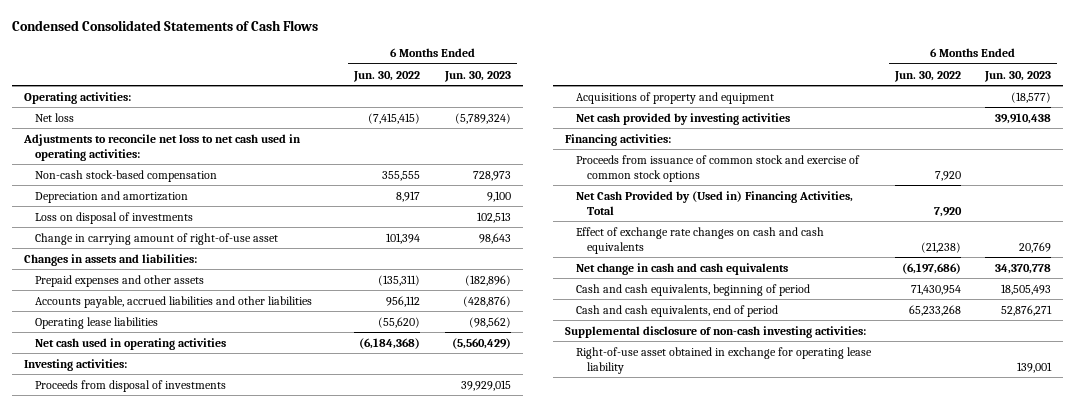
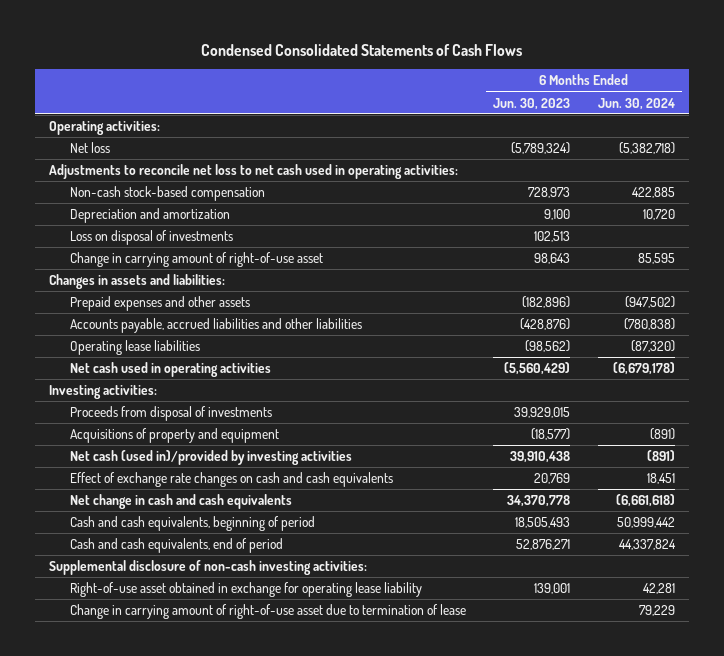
- | 6 Months Ended Jun. 30, 2022 | 6 Months Ended Jun. 30, 2023
+ | 6 Months Ended Jun. 30, 2023 | 6 Months Ended Jun. 30, 2024
- Net cash provided by investing activities | | 39,910,438
- Financing activities:
- Proceeds from issuance of common stock and exercise of common stock options | 7,920 |
- Net Cash Provided by (Used in) Financing Activities, Total | 7,920 |
+ Net cash (used in)/provided by investing activities | 39,910,438 | (891)
+ Change in carrying amount of right-of-use asset due to termination of lease | | 79,229

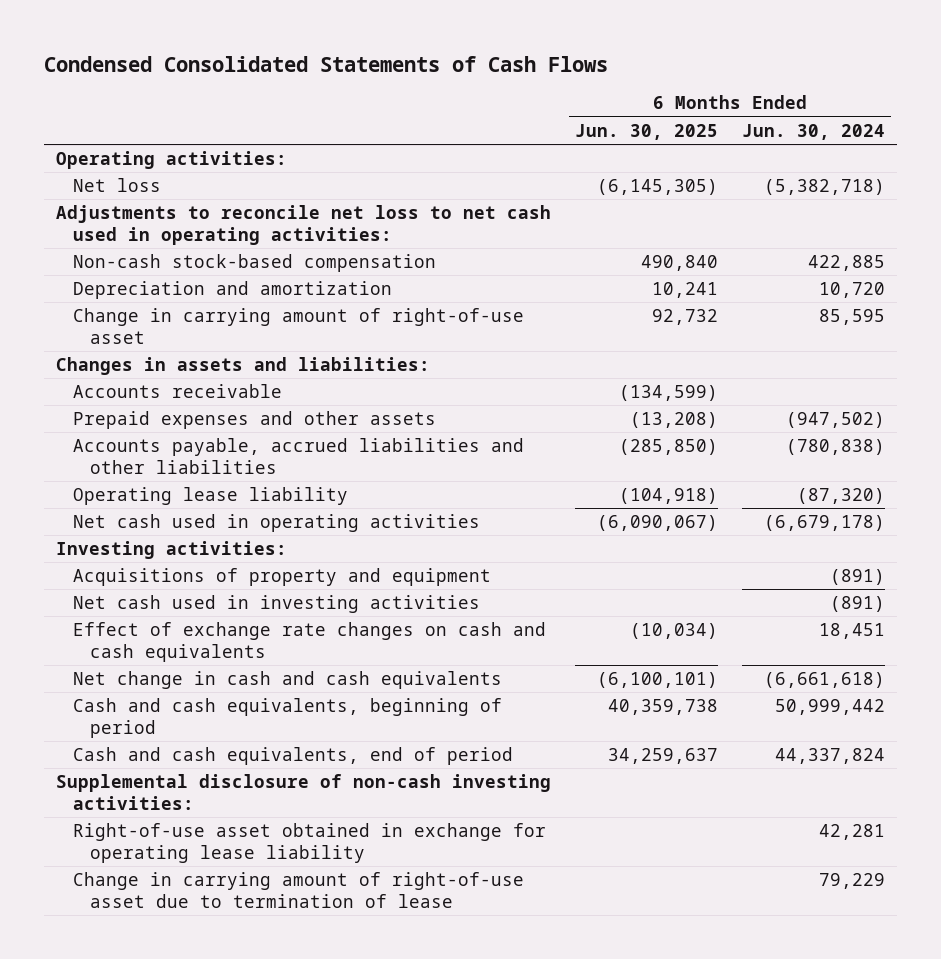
- | 6 Months Ended Jun. 30, 2023 | 6 Months Ended Jun. 30, 2024
+ | 6 Months Ended Jun. 30, 2025 | 6 Months Ended Jun. 30, 2024
- Loss on disposal of investments | 102,513 |
+ Accounts receivable | (134,599) |
- Operating lease liabilities | (98,562) | (87,320)
+ Operating lease liability | (104,918) | (87,320)
- Proceeds from disposal of investments | 39,929,015 |
- Net cash (used in)/provided by investing activities | 39,910,438 | (891)
+ Net cash used in investing activities | | (891)

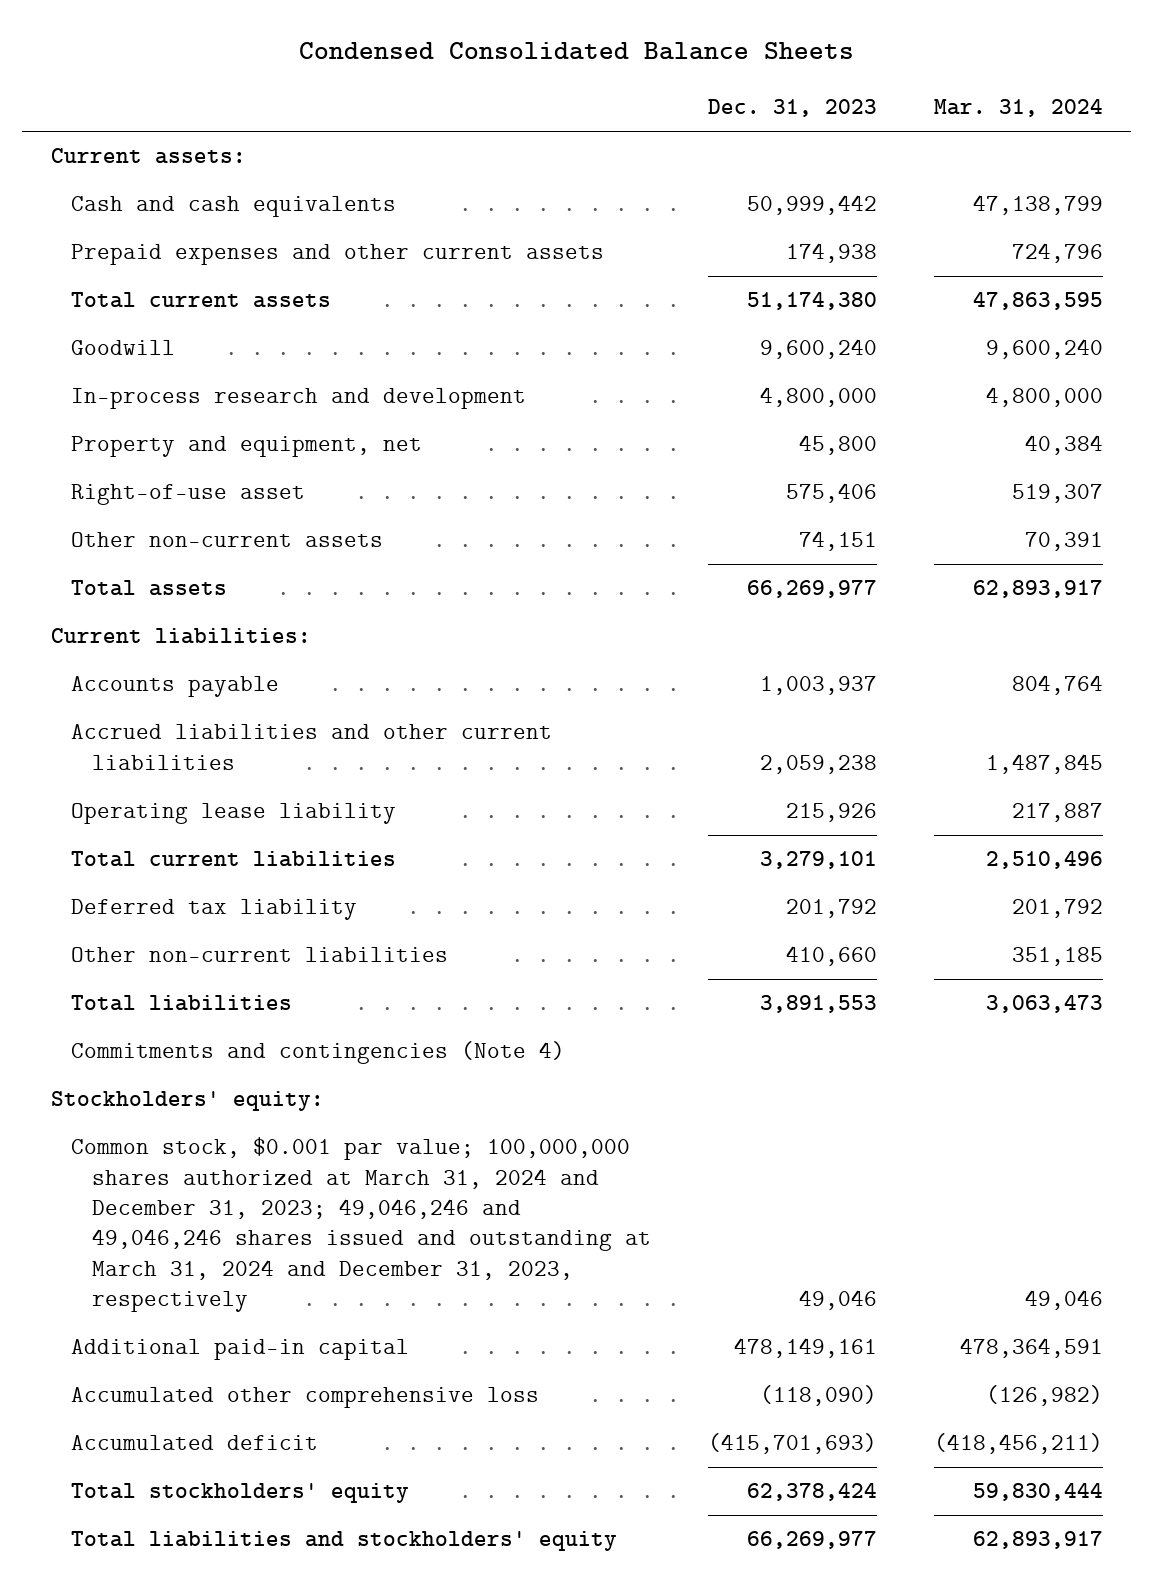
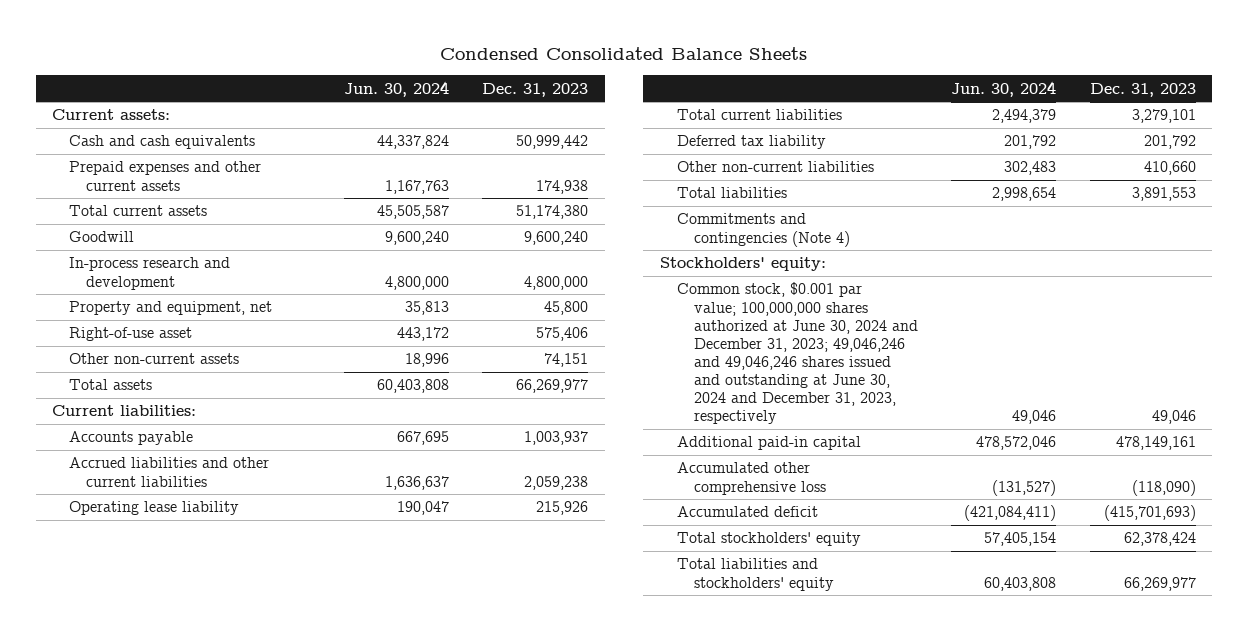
- | Dec. 31, 2023 | Mar. 31, 2024
+ | Jun. 30, 2024 | Dec. 31, 2023
- Common stock, $0.001 par value; 100,000,000 shares authorized at March 31, 2024 and December 31, 2023; 49,046,246 and 49,046,246 shares issued and outstanding at March 31, 2024 and December 31, 2023, respectively | 49,046 | 49,046
+ Common stock, $0.001 par value; 100,000,000 shares authorized at June 30, 2024 and December 31, 2023; 49,046,246 and 49,046,246 shares issued and outstanding at June 30, 2024 and December 31, 2023, respectively | 49,046 | 49,046

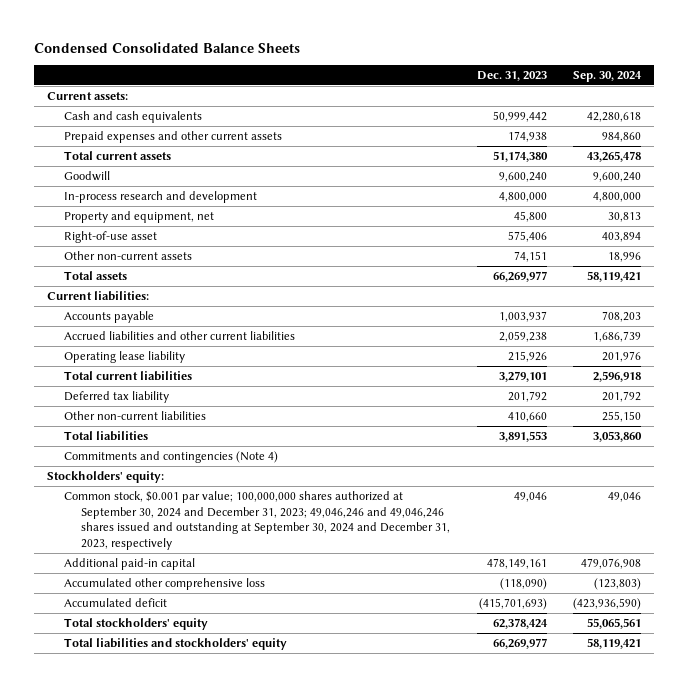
- | Jun. 30, 2024 | Dec. 31, 2023
+ | Dec. 31, 2023 | Sep. 30, 2024
- Common stock, $0.001 par value; 100,000,000 shares authorized at June 30, 2024 and December 31, 2023; 49,046,246 and 49,046,246 shares issued and outstanding at June 30, 2024 and December 31, 2023, respectively | 49,046 | 49,046
+ Common stock, $0.001 par value; 100,000,000 shares authorized at September 30, 2024 and December 31, 2023; 49,046,246 and 49,046,246 shares issued and outstanding at September 30, 2024 and December 31, 2023, respectively | 49,046 | 49,046

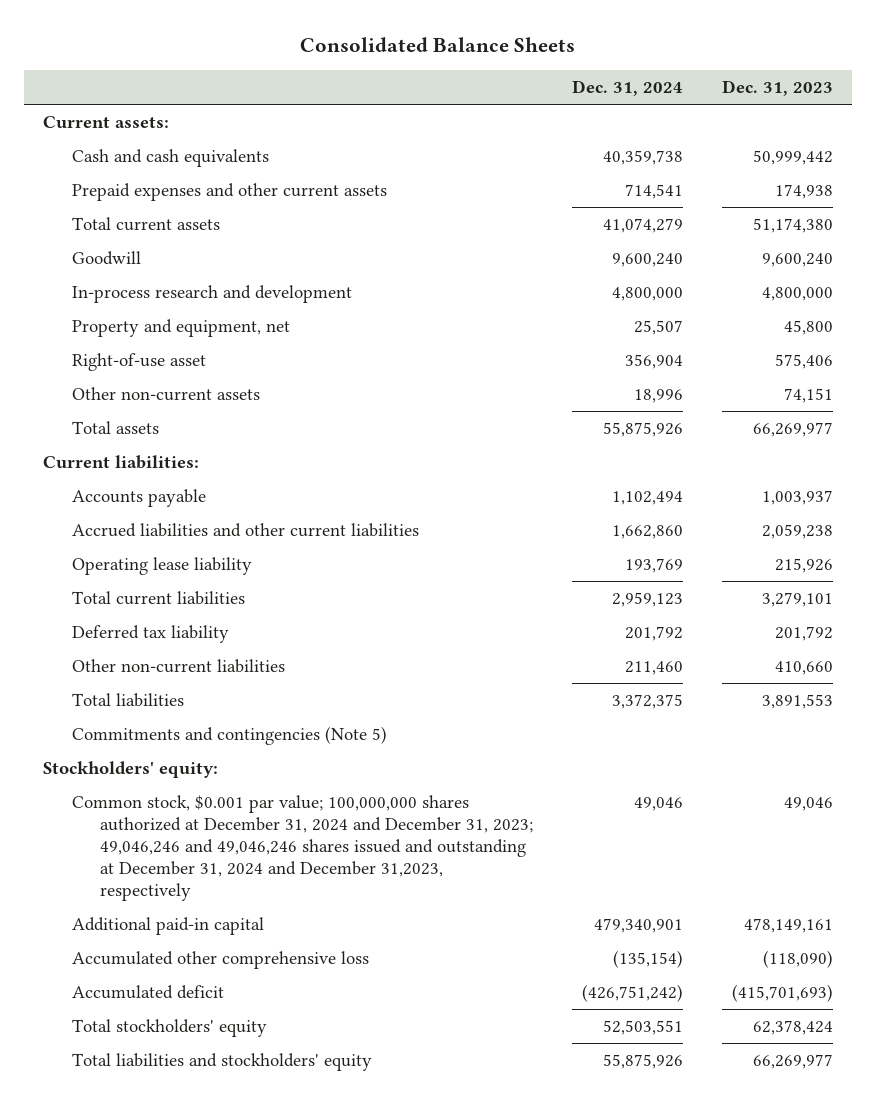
- Condensed Consolidated Balance Sheets
+ Consolidated Balance Sheets
- | Dec. 31, 2023 | Sep. 30, 2024
+ | Dec. 31, 2024 | Dec. 31, 2023
- Commitments and contingencies (Note 4)
+ Commitments and contingencies (Note 5)
- Common stock, $0.001 par value; 100,000,000 shares authorized at September 30, 2024 and December 31, 2023; 49,046,246 and 49,046,246 shares issued and outstanding at September 30, 2024 and December 31, 2023, respectively | 49,046 | 49,046
+ Common stock, $0.001 par value; 100,000,000 shares authorized at December 31, 2024 and December 31, 2023; 49,046,246 and 49,046,246 shares issued and outstanding at December 31, 2024 and December 31,2023, respectively | 49,046 | 49,046

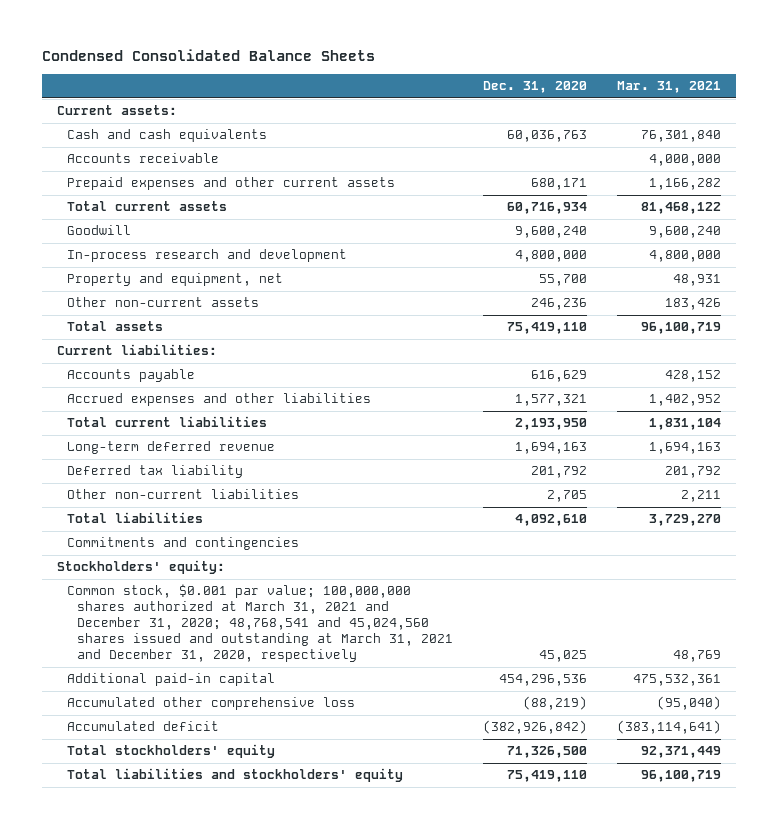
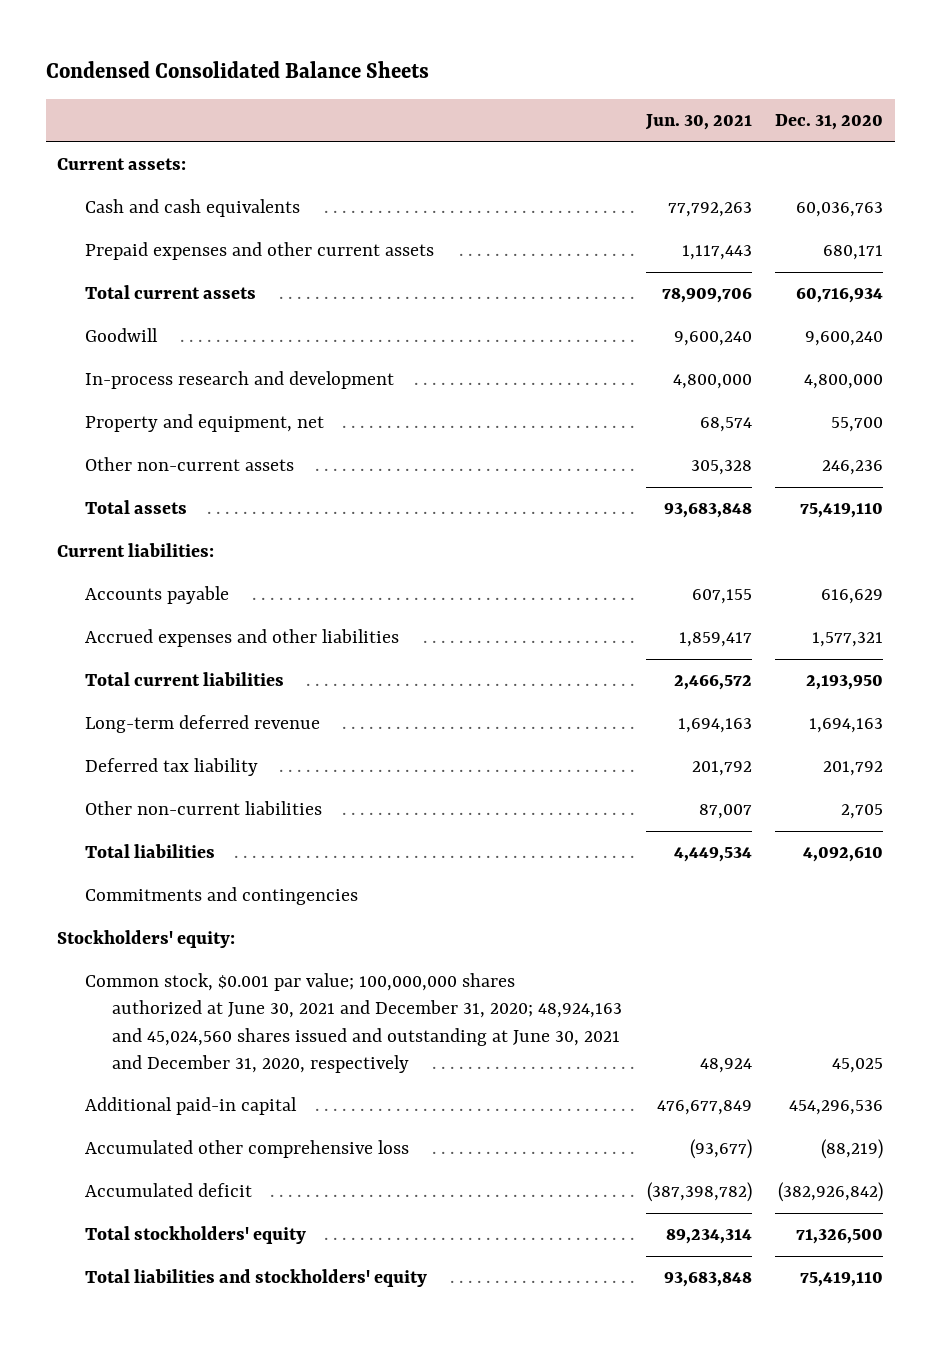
- | Dec. 31, 2020 | Mar. 31, 2021
+ | Jun. 30, 2021 | Dec. 31, 2020
- Accounts receivable | | 4,000,000
- Common stock, $0.001 par value; 100,000,000 shares authorized at March 31, 2021 and December 31, 2020; 48,768,541 and 45,024,560 shares issued and outstanding at March 31, 2021 and December 31, 2020, respectively | 45,025 | 48,769
+ Common stock, $0.001 par value; 100,000,000 shares authorized at June 30, 2021 and December 31, 2020; 48,924,163 and 45,024,560 shares issued and outstanding at June 30, 2021 and December 31, 2020, respectively | 48,924 | 45,025

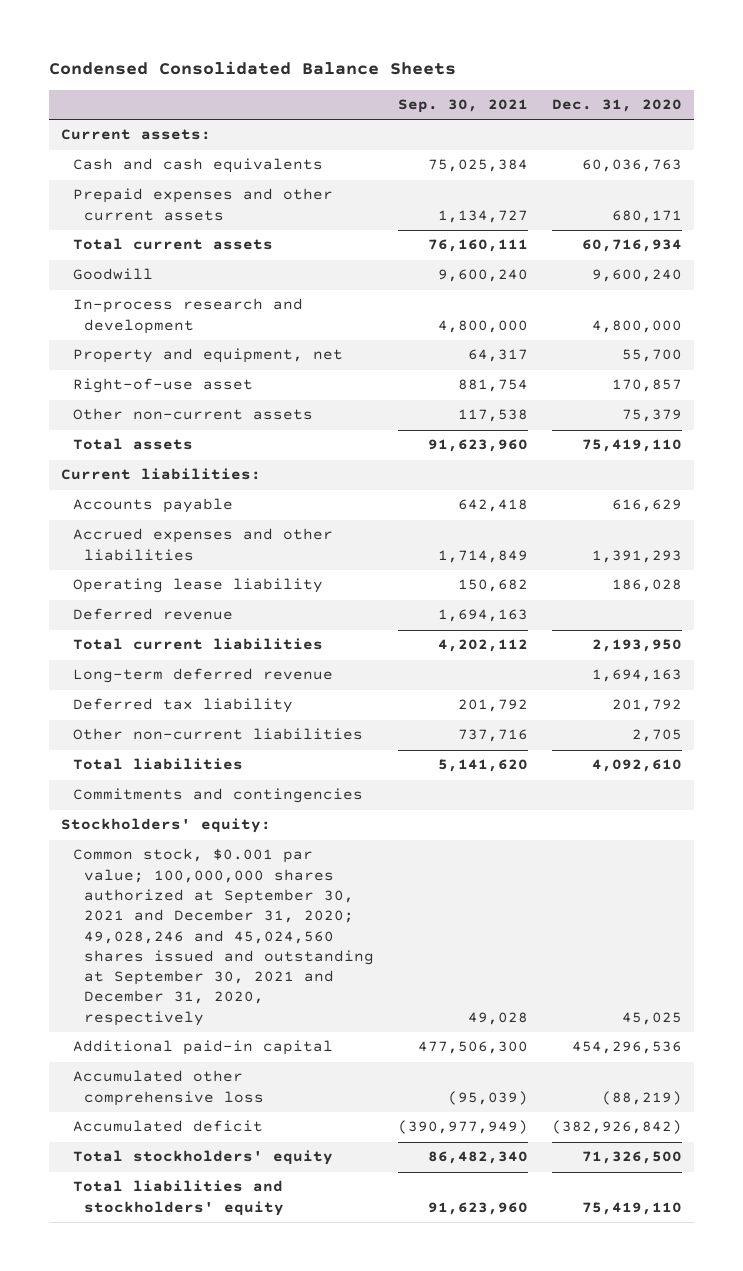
- | Jun. 30, 2021 | Dec. 31, 2020
+ | Sep. 30, 2021 | Dec. 31, 2020
- Other non-current assets | 305,328 | 246,236
+ Right-of-use asset | 881,754 | 170,857
+ Other non-current assets | 117,538 | 75,379
- Accrued expenses and other liabilities | 1,859,417 | 1,577,321
+ Accrued expenses and other liabilities | 1,714,849 | 1,391,293
+ Operating lease liability | 150,682 | 186,028
+ Deferred revenue | 1,694,163 |
- Common stock, $0.001 par value; 100,000,000 shares authorized at June 30, 2021 and December 31, 2020; 48,924,163 and 45,024,560 shares issued and outstanding at June 30, 2021 and December 31, 2020, respectively | 48,924 | 45,025
+ Common stock, $0.001 par value; 100,000,000 shares authorized at September 30, 2021 and December 31, 2020; 49,028,246 and 45,024,560 shares issued and outstanding at September 30, 2021 and December 31, 2020, respectively | 49,028 | 45,025

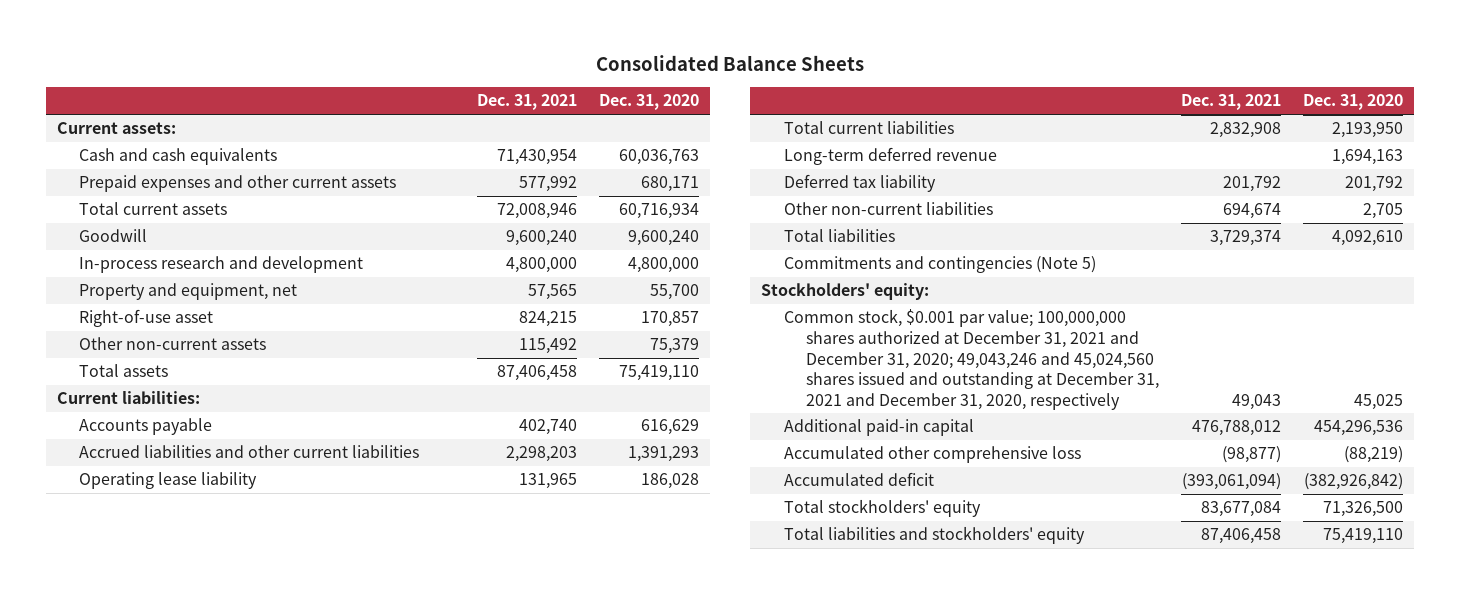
- Condensed Consolidated Balance Sheets
+ Consolidated Balance Sheets
- | Sep. 30, 2021 | Dec. 31, 2020
+ | Dec. 31, 2021 | Dec. 31, 2020
- Accrued expenses and other liabilities | 1,714,849 | 1,391,293
+ Accrued liabilities and other current liabilities | 2,298,203 | 1,391,293
- Deferred revenue | 1,694,163 |
- Commitments and contingencies
+ Commitments and contingencies (Note 5)
- Common stock, $0.001 par value; 100,000,000 shares authorized at September 30, 2021 and December 31, 2020; 49,028,246 and 45,024,560 shares issued and outstanding at September 30, 2021 and December 31, 2020, respectively | 49,028 | 45,025
+ Common stock, $0.001 par value; 100,000,000 shares authorized at December 31, 2021 and December 31, 2020; 49,043,246 and 45,024,560 shares issued and outstanding at December 31, 2021 and December 31, 2020, respectively | 49,043 | 45,025

